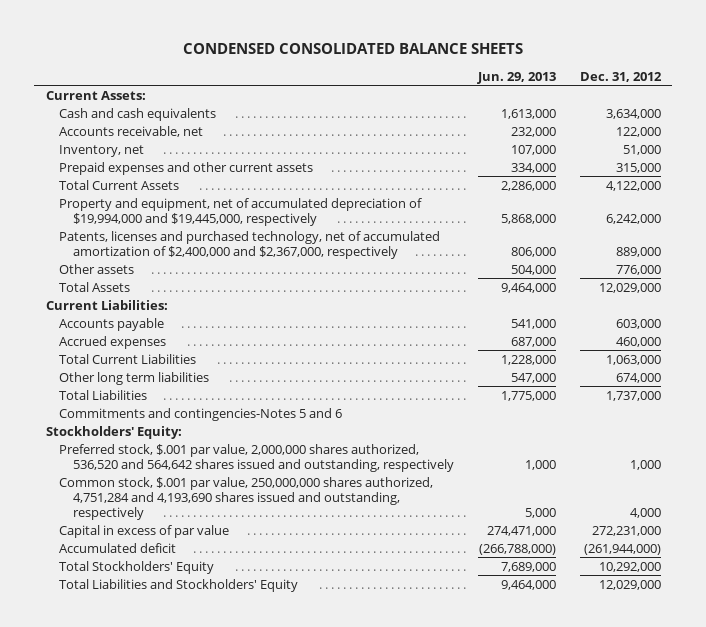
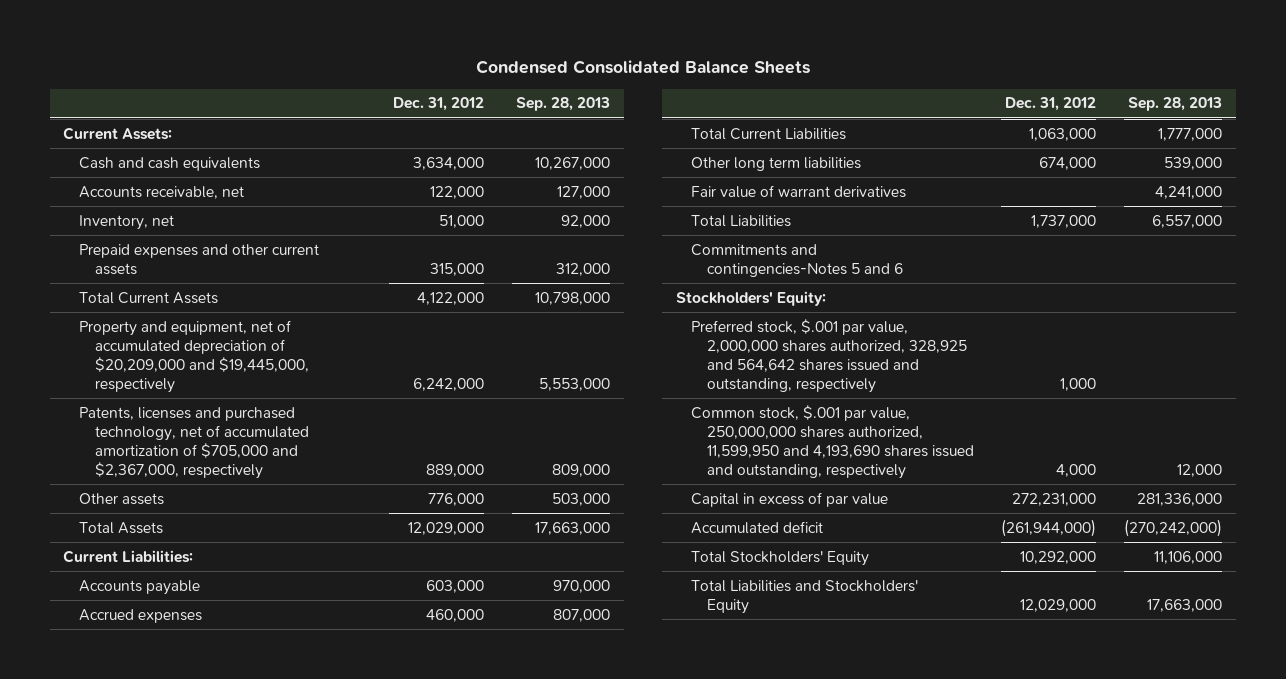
- CONDENSED CONSOLIDATED BALANCE SHEETS
+ Condensed Consolidated Balance Sheets
- | Jun. 29, 2013 | Dec. 31, 2012
+ | Dec. 31, 2012 | Sep. 28, 2013
- Property and equipment, net of accumulated depreciation of $19,994,000 and $19,445,000, respectively | 5,868,000 | 6,242,000
- Patents, licenses and purchased technology, net of accumulated amortization of $2,400,000 and $2,367,000, respectively | 806,000 | 889,000
+ Property and equipment, net of accumulated depreciation of $20,209,000 and $19,445,000, respectively | 6,242,000 | 5,553,000
+ Patents, licenses and purchased technology, net of accumulated amortization of $705,000 and $2,367,000, respectively | 889,000 | 809,000
+ Fair value of warrant derivatives | | 4,241,000
- Preferred stock, $.001 par value, 2,000,000 shares authorized, 536,520 and 564,642 shares issued and outstanding, respectively | 1,000 | 1,000
- Common stock, $.001 par value, 250,000,000 shares authorized, 4,751,284 and 4,193,690 shares issued and outstanding, respectively | 5,000 | 4,000
+ Preferred stock, $.001 par value, 2,000,000 shares authorized, 328,925 and 564,642 shares issued and outstanding, respectively | 1,000 |
+ Common stock, $.001 par value, 250,000,000 shares authorized, 11,599,950 and 4,193,690 shares issued and outstanding, respectively | 4,000 | 12,000

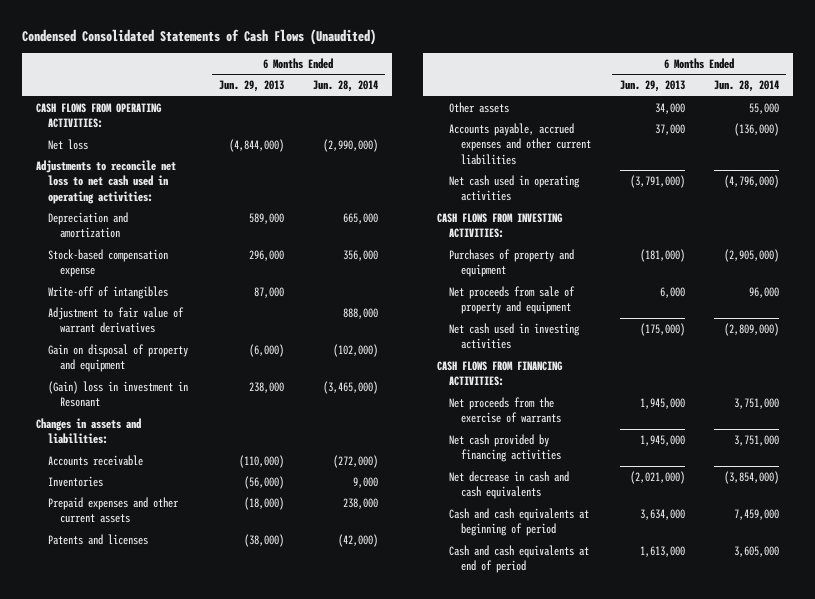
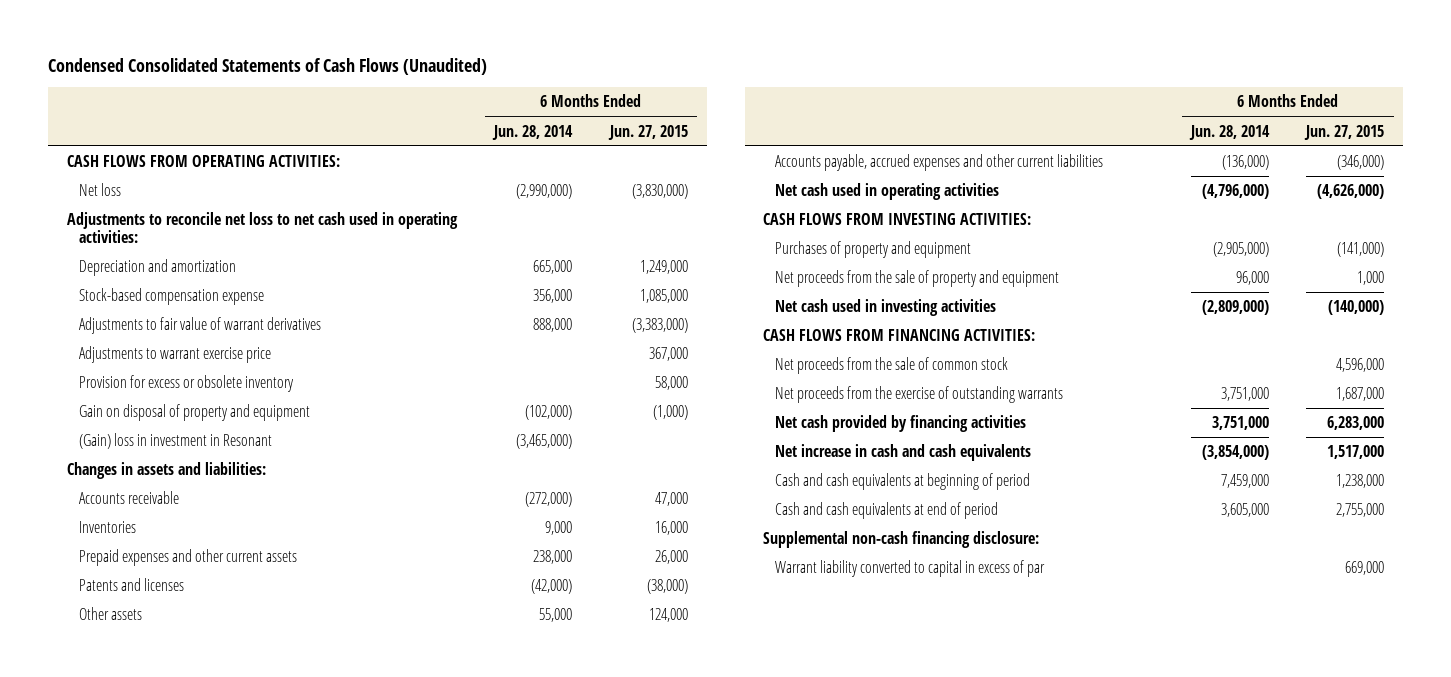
- | 6 Months Ended Jun. 29, 2013 | 6 Months Ended Jun. 28, 2014
+ | 6 Months Ended Jun. 28, 2014 | 6 Months Ended Jun. 27, 2015
- Write-off of intangibles | 87,000 |
- Adjustment to fair value of warrant derivatives | | 888,000
+ Adjustments to fair value of warrant derivatives | 888,000 | (3,383,000)
+ Adjustments to warrant exercise price | | 367,000
+ Provision for excess or obsolete inventory | | 58,000
- Net proceeds from sale of property and equipment | 6,000 | 96,000
+ Net proceeds from the sale of property and equipment | 96,000 | 1,000
- Net proceeds from the exercise of warrants | 1,945,000 | 3,751,000
+ Net proceeds from the sale of common stock | | 4,596,000
+ Net proceeds from the exercise of outstanding warrants | 3,751,000 | 1,687,000
- Net decrease in cash and cash equivalents | (2,021,000) | (3,854,000)
+ Net increase in cash and cash equivalents | (3,854,000) | 1,517,000
+ Supplemental non-cash financing disclosure:
+ Warrant liability converted to capital in excess of par | | 669,000

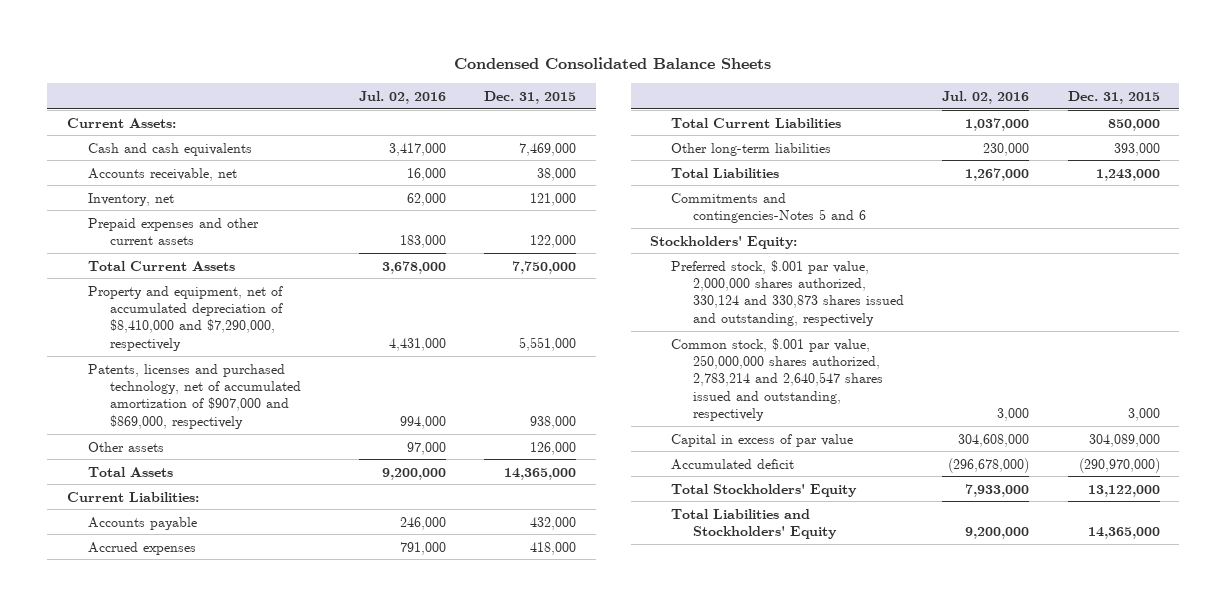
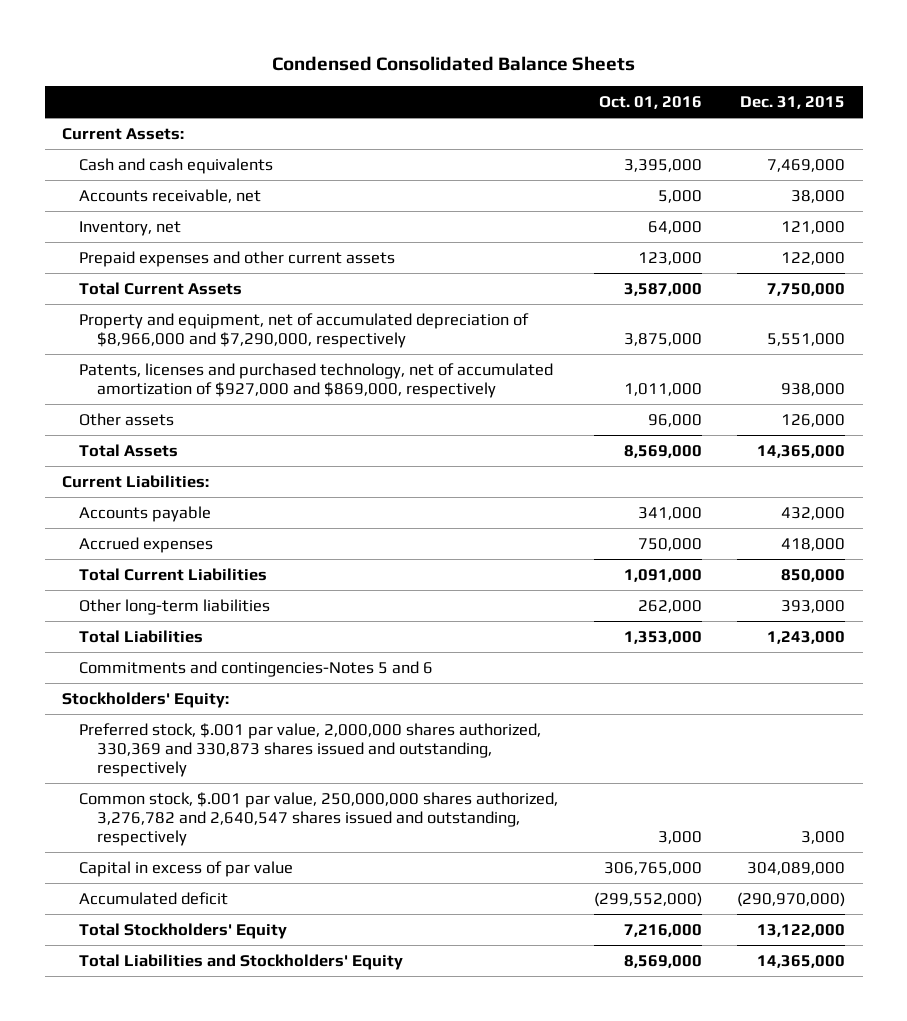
- | Jul. 02, 2016 | Dec. 31, 2015
+ | Oct. 01, 2016 | Dec. 31, 2015
- Property and equipment, net of accumulated depreciation of $8,410,000 and $7,290,000, respectively | 4,431,000 | 5,551,000
- Patents, licenses and purchased technology, net of accumulated amortization of $907,000 and $869,000, respectively | 994,000 | 938,000
+ Property and equipment, net of accumulated depreciation of $8,966,000 and $7,290,000, respectively | 3,875,000 | 5,551,000
+ Patents, licenses and purchased technology, net of accumulated amortization of $927,000 and $869,000, respectively | 1,011,000 | 938,000
- Preferred stock, $.001 par value, 2,000,000 shares authorized, 330,124 and 330,873 shares issued and outstanding, respectively
- Common stock, $.001 par value, 250,000,000 shares authorized, 2,783,214 and 2,640,547 shares issued and outstanding, respectively | 3,000 | 3,000
+ Preferred stock, $.001 par value, 2,000,000 shares authorized, 330,369 and 330,873 shares issued and outstanding, respectively
+ Common stock, $.001 par value, 250,000,000 shares authorized, 3,276,782 and 2,640,547 shares issued and outstanding, respectively | 3,000 | 3,000

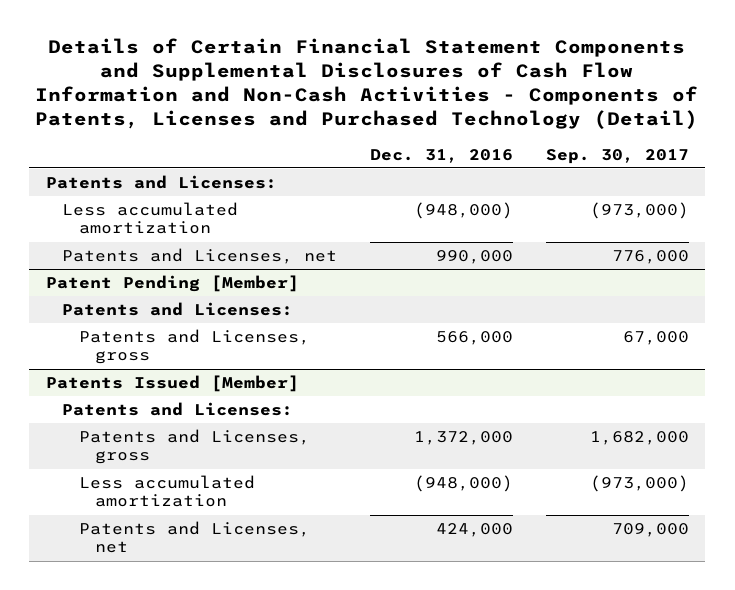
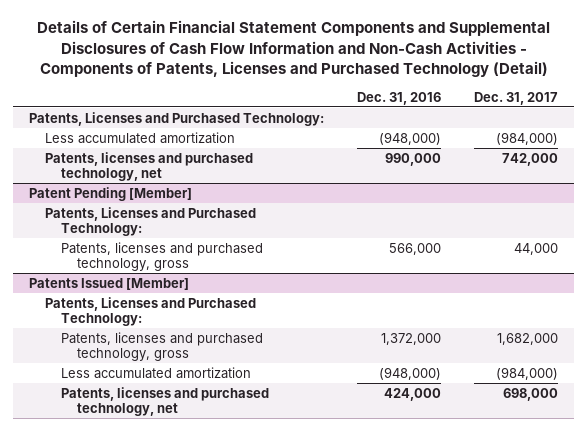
- | Dec. 31, 2016 | Sep. 30, 2017
+ | Dec. 31, 2016 | Dec. 31, 2017
- Patents and Licenses:
+ Patents, Licenses and Purchased Technology:
- Patents and Licenses, net | 990,000 | 776,000
+ Patents, licenses and purchased technology, net | 990,000 | 742,000
@ Patent Pending [Member]
- Patents and Licenses:
- Patents and Licenses, gross | 566,000 | 67,000
+ Patents, Licenses and Purchased Technology:
+ Patents, licenses and purchased technology, gross | 566,000 | 44,000
@ Patents Issued [Member]
- Patents and Licenses:
- Patents and Licenses, gross | 1,372,000 | 1,682,000
+ Patents, Licenses and Purchased Technology:
+ Patents, licenses and purchased technology, gross | 1,372,000 | 1,682,000
- Patents and Licenses, net | 424,000 | 709,000
+ Patents, licenses and purchased technology, net | 424,000 | 698,000

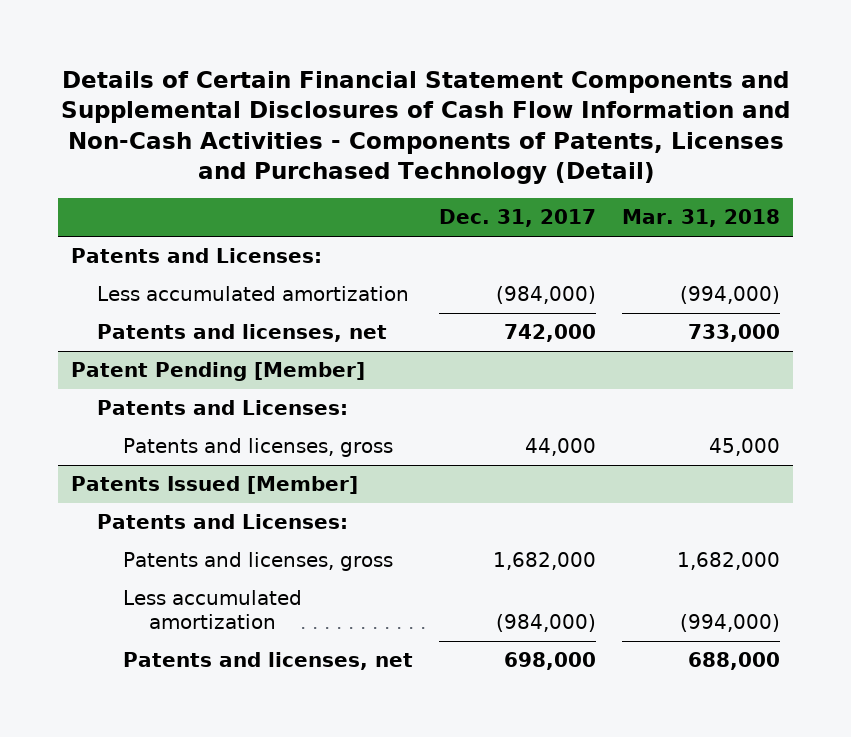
- | Dec. 31, 2016 | Dec. 31, 2017
+ | Dec. 31, 2017 | Mar. 31, 2018
- Patents, Licenses and Purchased Technology:
+ Patents and Licenses:
- Patents, licenses and purchased technology, net | 990,000 | 742,000
+ Patents and licenses, net | 742,000 | 733,000
@ Patent Pending [Member]
- Patents, Licenses and Purchased Technology:
- Patents, licenses and purchased technology, gross | 566,000 | 44,000
+ Patents and Licenses:
+ Patents and licenses, gross | 44,000 | 45,000
@ Patents Issued [Member]
- Patents, Licenses and Purchased Technology:
- Patents, licenses and purchased technology, gross | 1,372,000 | 1,682,000
+ Patents and Licenses:
+ Patents and licenses, gross | 1,682,000 | 1,682,000
- Patents, licenses and purchased technology, net | 424,000 | 698,000
+ Patents and licenses, net | 698,000 | 688,000

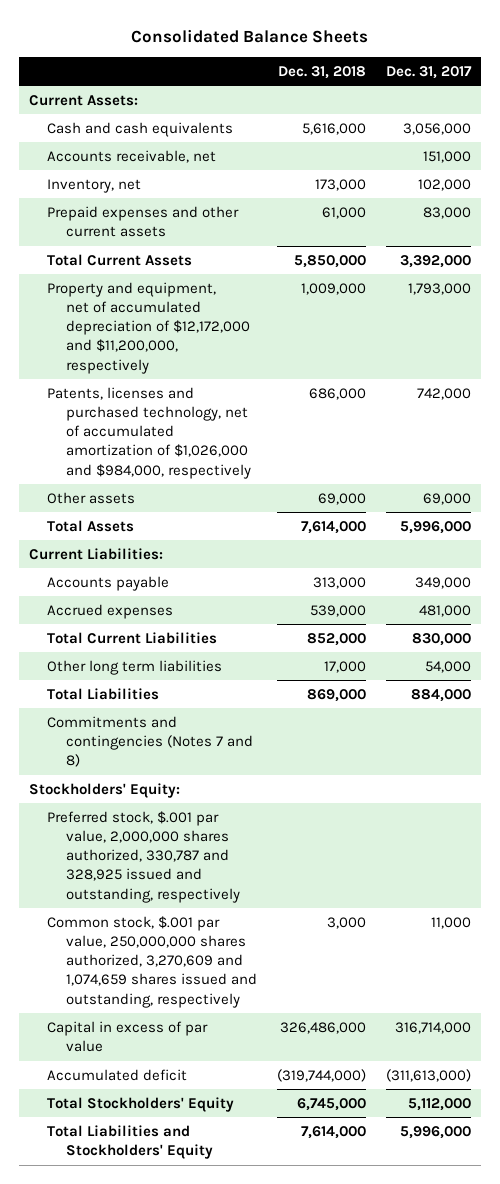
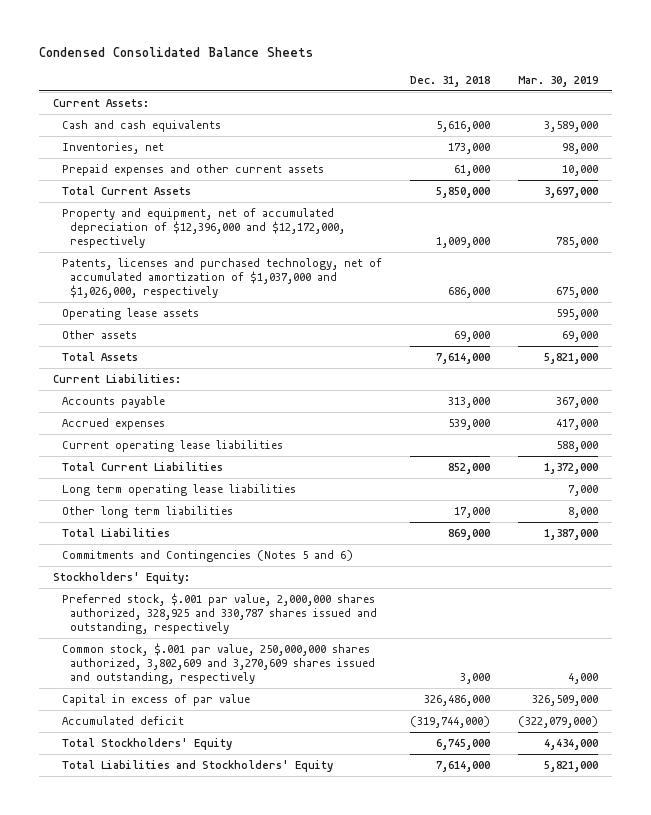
- Consolidated Balance Sheets
+ Condensed Consolidated Balance Sheets
- | Dec. 31, 2018 | Dec. 31, 2017
+ | Dec. 31, 2018 | Mar. 30, 2019
- Accounts receivable, net | | 151,000
- Inventory, net | 173,000 | 102,000
+ Inventories, net | 173,000 | 98,000
- Property and equipment, net of accumulated depreciation of $12,172,000 and $11,200,000, respectively | 1,009,000 | 1,793,000
- Patents, licenses and purchased technology, net of accumulated amortization of $1,026,000 and $984,000, respectively | 686,000 | 742,000
+ Property and equipment, net of accumulated depreciation of $12,396,000 and $12,172,000, respectively | 1,009,000 | 785,000
+ Patents, licenses and purchased technology, net of accumulated amortization of $1,037,000 and $1,026,000, respectively | 686,000 | 675,000
+ Operating lease assets | | 595,000
+ Current operating lease liabilities | | 588,000
+ Long term operating lease liabilities | | 7,000
- Commitments and contingencies (Notes 7 and 8)
+ Commitments and Contingencies (Notes 5 and 6)
- Preferred stock, $.001 par value, 2,000,000 shares authorized, 330,787 and 328,925 issued and outstanding, respectively
- Common stock, $.001 par value, 250,000,000 shares authorized, 3,270,609 and 1,074,659 shares issued and outstanding, respectively | 3,000 | 11,000
+ Preferred stock, $.001 par value, 2,000,000 shares authorized, 328,925 and 330,787 shares issued and outstanding, respectively
+ Common stock, $.001 par value, 250,000,000 shares authorized, 3,802,609 and 3,270,609 shares issued and outstanding, respectively | 3,000 | 4,000

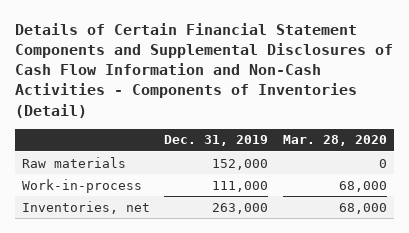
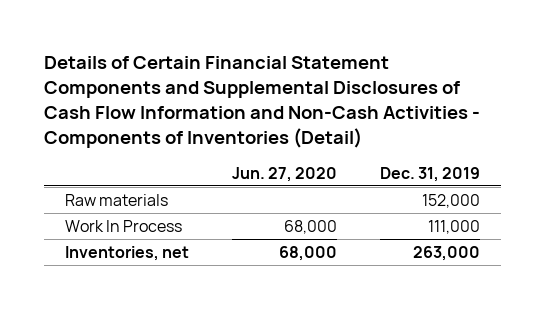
- | Dec. 31, 2019 | Mar. 28, 2020
+ | Jun. 27, 2020 | Dec. 31, 2019
- Work-in-process | 111,000 | 68,000
+ Work In Process | 68,000 | 111,000

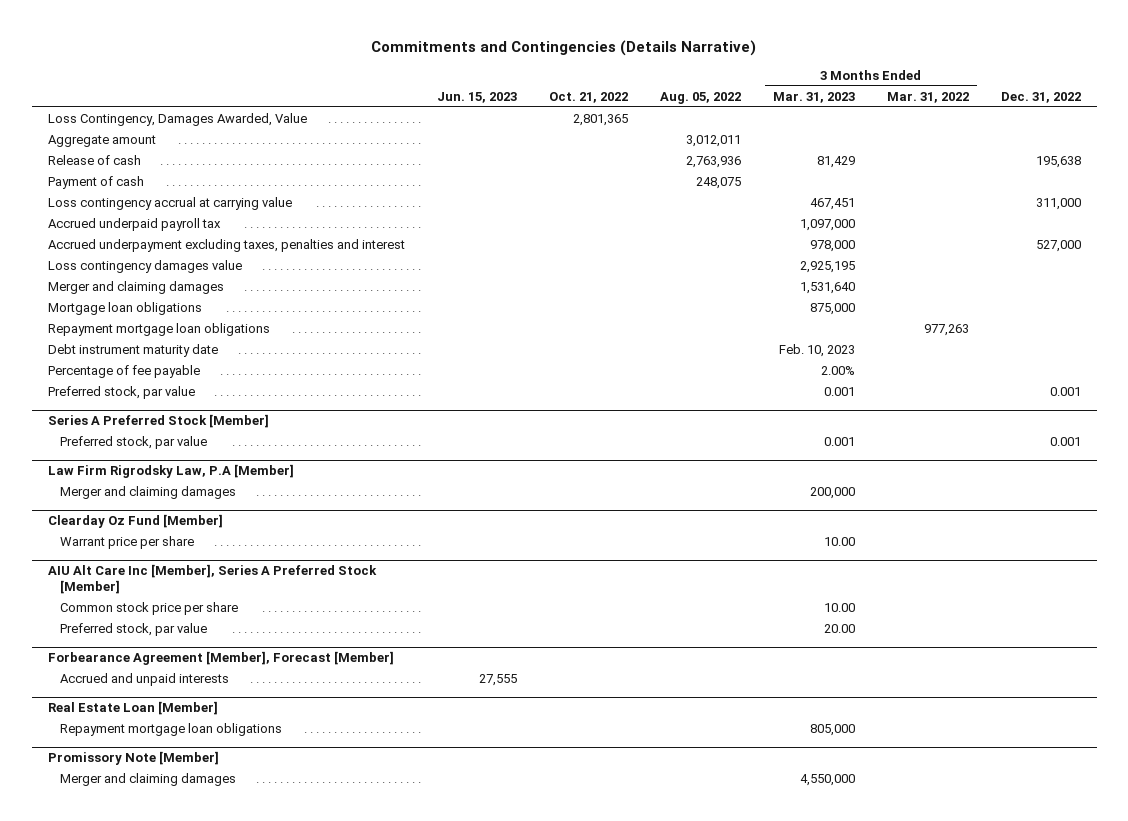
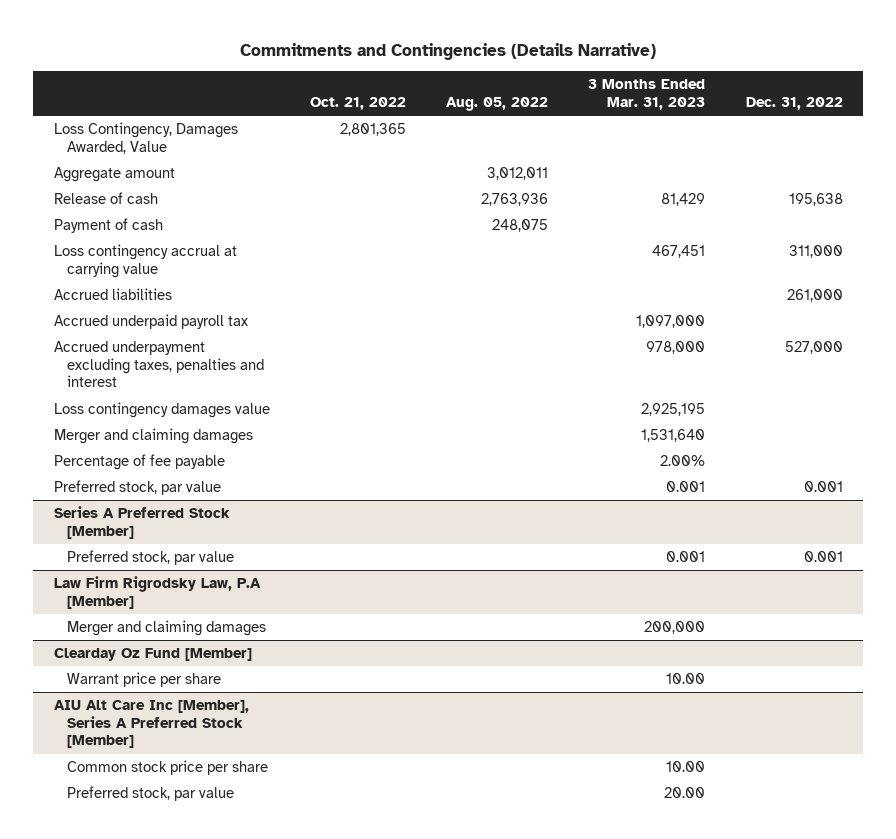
- | Jun. 15, 2023 | Oct. 21, 2022 | Aug. 05, 2022 | 3 Months Ended Mar. 31, 2023 | 3 Months Ended Mar. 31, 2022 | Dec. 31, 2022
+ | Oct. 21, 2022 | Aug. 05, 2022 | 3 Months Ended Mar. 31, 2023 | Dec. 31, 2022
+ Accrued liabilities | | | | 261,000
- Mortgage loan obligations | | | | 875,000 | |
- Repayment mortgage loan obligations | | | | | 977,263 |
- Debt instrument maturity date | | | | Feb. 10, 2023 | |
- Forbearance Agreement [Member], Forecast [Member]
- Accrued and unpaid interests | 27,555 | | | | |
- Real Estate Loan [Member]
- Repayment mortgage loan obligations | | | | 805,000 | |
- Promissory Note [Member]
- Merger and claiming damages | | | | 4,550,000 | |

